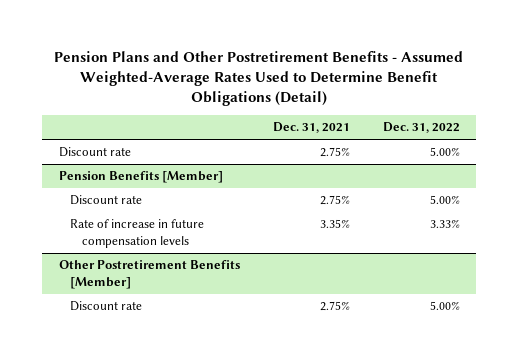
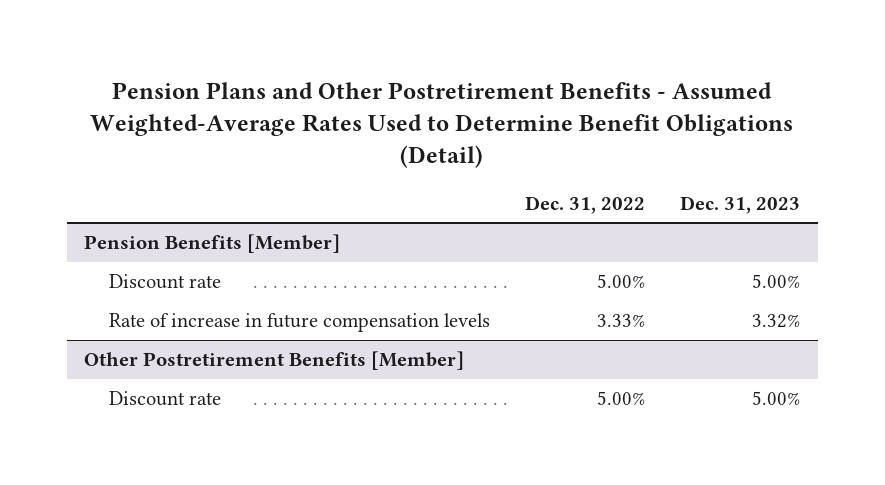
- | Dec. 31, 2021 | Dec. 31, 2022
+ | Dec. 31, 2022 | Dec. 31, 2023
- Discount rate | 2.75% | 5.00%

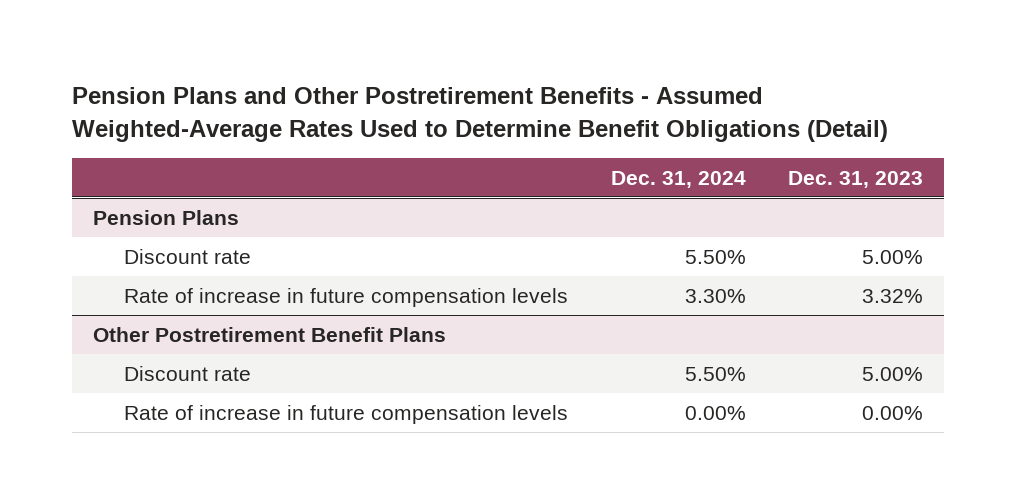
- | Dec. 31, 2022 | Dec. 31, 2023
+ | Dec. 31, 2024 | Dec. 31, 2023
- Pension Benefits [Member]
+ Pension Plans
- Other Postretirement Benefits [Member]
+ Other Postretirement Benefit Plans
+ Rate of increase in future compensation levels | 0.00% | 0.00%

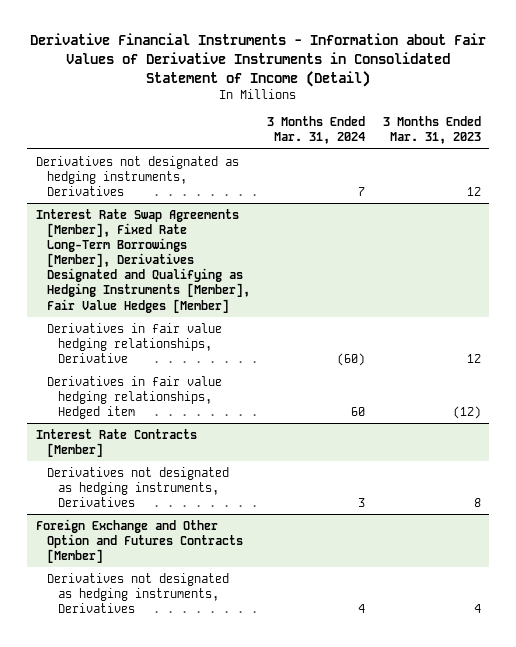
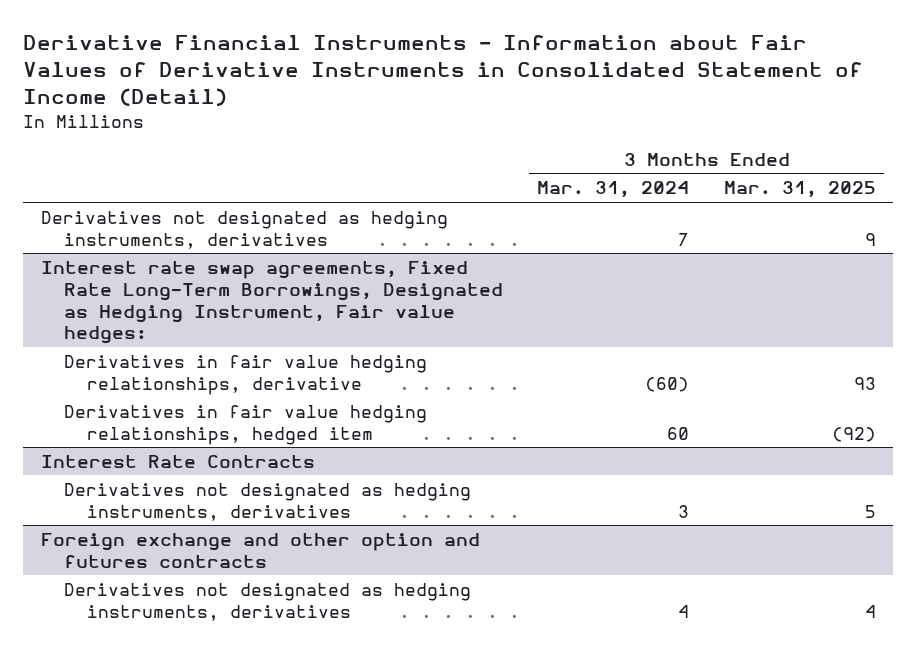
- | 3 Months Ended Mar. 31, 2024 | 3 Months Ended Mar. 31, 2023
+ | 3 Months Ended Mar. 31, 2024 | 3 Months Ended Mar. 31, 2025
- Derivatives not designated as hedging instruments, Derivatives | 7 | 12
- Interest Rate Swap Agreements [Member], Fixed Rate Long-Term Borrowings [Member], Derivatives Designated and Qualifying as Hedging Instruments [Member], Fair Value Hedges [Member]
- Derivatives in fair value hedging relationships, Derivative | (60) | 12
- Derivatives in fair value hedging relationships, Hedged item | 60 | (12)
- Interest Rate Contracts [Member]
- Derivatives not designated as hedging instruments, Derivatives | 3 | 8
- Foreign Exchange and Other Option and Futures Contracts [Member]
- Derivatives not designated as hedging instruments, Derivatives | 4 | 4
+ Derivatives not designated as hedging instruments, derivatives | 7 | 9
+ Interest rate swap agreements, Fixed Rate Long-Term Borrowings, Designated as Hedging Instrument, Fair value hedges:
+ Derivatives in fair value hedging relationships, derivative | (60) | 93
+ Derivatives in fair value hedging relationships, hedged item | 60 | (92)
+ Interest Rate Contracts
+ Derivatives not designated as hedging instruments, derivatives | 3 | 5
+ Foreign exchange and other option and futures contracts
+ Derivatives not designated as hedging instruments, derivatives | 4 | 4

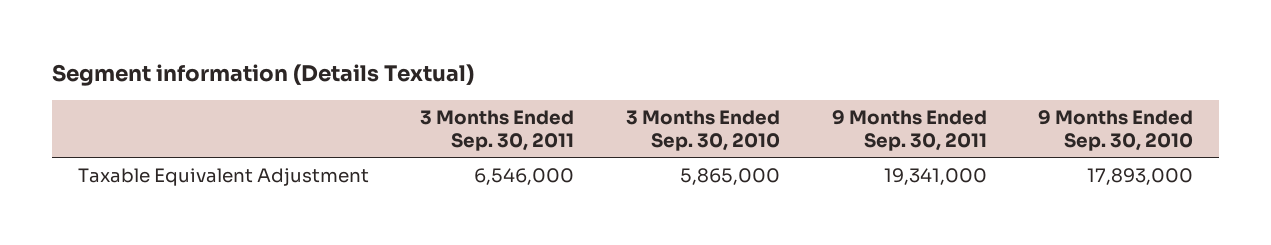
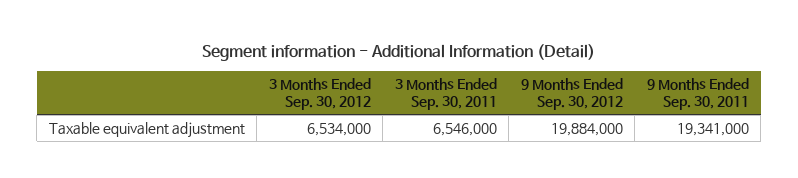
- Segment information (Details Textual)
+ Segment information - Additional Information (Detail)
- | 3 Months Ended Sep. 30, 2011 | 3 Months Ended Sep. 30, 2010 | 9 Months Ended Sep. 30, 2011 | 9 Months Ended Sep. 30, 2010
+ | 3 Months Ended Sep. 30, 2012 | 3 Months Ended Sep. 30, 2011 | 9 Months Ended Sep. 30, 2012 | 9 Months Ended Sep. 30, 2011
- Taxable Equivalent Adjustment | 6,546,000 | 5,865,000 | 19,341,000 | 17,893,000
+ Taxable equivalent adjustment | 6,534,000 | 6,546,000 | 19,884,000 | 19,341,000

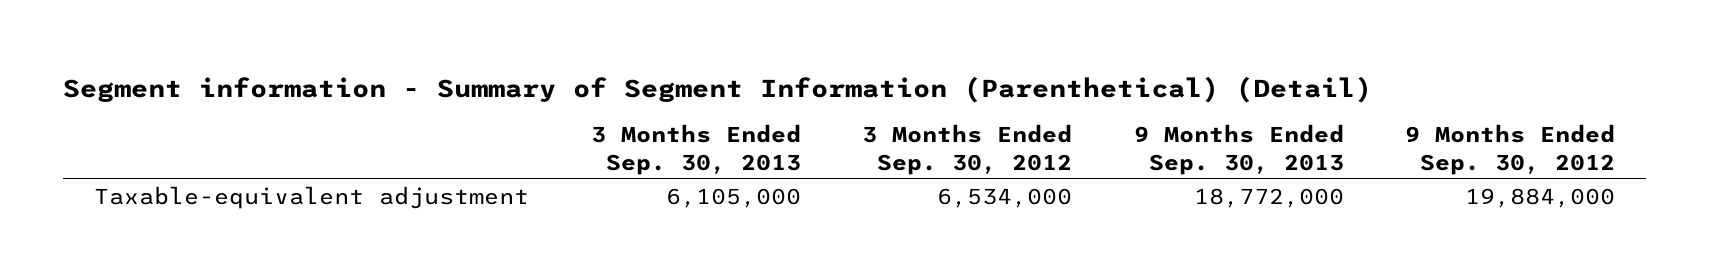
- Segment information - Additional Information (Detail)
+ Segment information - Summary of Segment Information (Parenthetical) (Detail)
- | 3 Months Ended Sep. 30, 2012 | 3 Months Ended Sep. 30, 2011 | 9 Months Ended Sep. 30, 2012 | 9 Months Ended Sep. 30, 2011
+ | 3 Months Ended Sep. 30, 2013 | 3 Months Ended Sep. 30, 2012 | 9 Months Ended Sep. 30, 2013 | 9 Months Ended Sep. 30, 2012
- Taxable equivalent adjustment | 6,534,000 | 6,546,000 | 19,884,000 | 19,341,000
+ Taxable-equivalent adjustment | 6,105,000 | 6,534,000 | 18,772,000 | 19,884,000

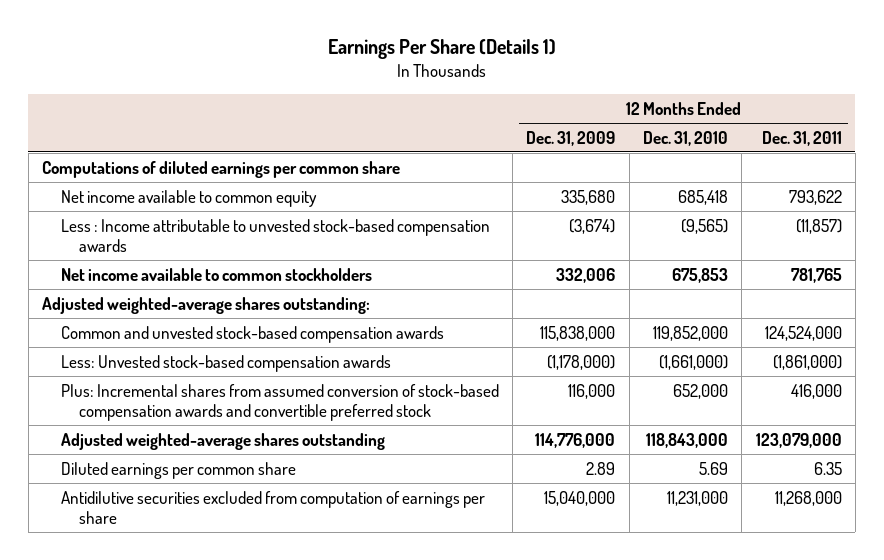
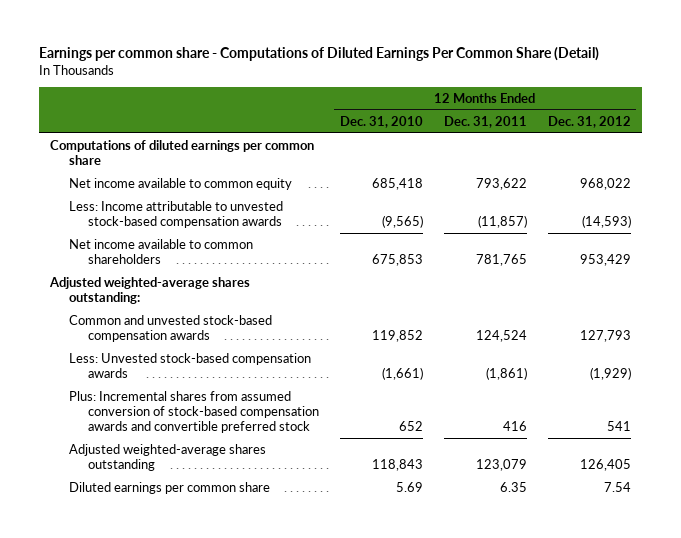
- Earnings Per Share (Details 1)
+ Earnings per common share - Computations of Diluted Earnings Per Common Share (Detail)
- | 12 Months Ended Dec. 31, 2009 | 12 Months Ended Dec. 31, 2010 | 12 Months Ended Dec. 31, 2011
+ | 12 Months Ended Dec. 31, 2010 | 12 Months Ended Dec. 31, 2011 | 12 Months Ended Dec. 31, 2012
- Less : Income attributable to unvested stock-based compensation awards | (3,674) | (9,565) | (11,857)
- Net income available to common stockholders | 332,006 | 675,853 | 781,765
+ Less: Income attributable to unvested stock-based compensation awards | (9,565) | (11,857) | (14,593)
+ Net income available to common shareholders | 675,853 | 781,765 | 953,429
- Common and unvested stock-based compensation awards | 115,838,000 | 119,852,000 | 124,524,000
- Less: Unvested stock-based compensation awards | (1,178,000) | (1,661,000) | (1,861,000)
- Plus: Incremental shares from assumed conversion of stock-based compensation awards and convertible preferred stock | 116,000 | 652,000 | 416,000
- Adjusted weighted-average shares outstanding | 114,776,000 | 118,843,000 | 123,079,000
+ Common and unvested stock-based compensation awards | 119,852 | 124,524 | 127,793
+ Less: Unvested stock-based compensation awards | (1,661) | (1,861) | (1,929)
+ Plus: Incremental shares from assumed conversion of stock-based compensation awards and convertible preferred stock | 652 | 416 | 541
+ Adjusted weighted-average shares outstanding | 118,843 | 123,079 | 126,405
- Antidilutive securities excluded from computation of earnings per share | 15,040,000 | 11,231,000 | 11,268,000

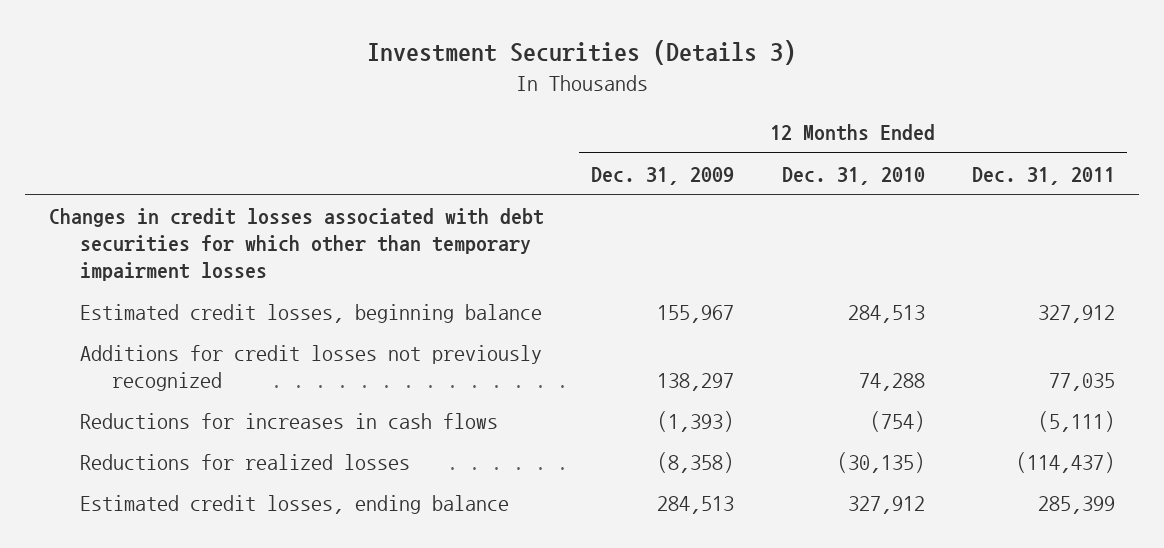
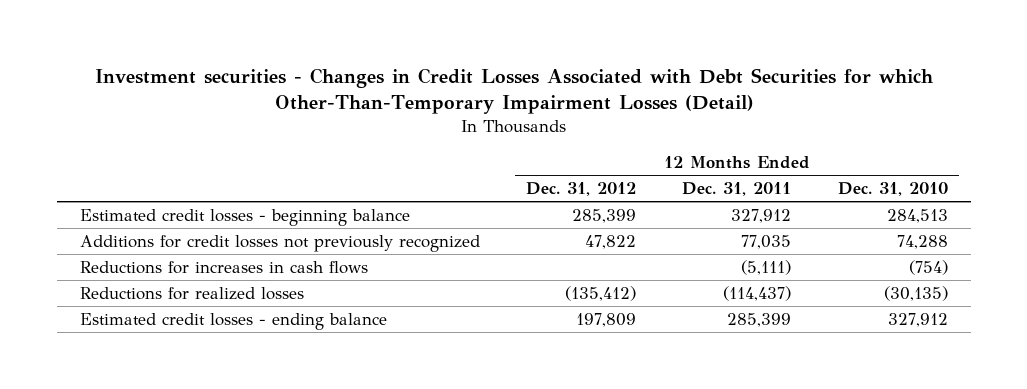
- Investment Securities (Details 3)
+ Investment securities - Changes in Credit Losses Associated with Debt Securities for which Other-Than-Temporary Impairment Losses (Detail)
- | 12 Months Ended Dec. 31, 2009 | 12 Months Ended Dec. 31, 2010 | 12 Months Ended Dec. 31, 2011
+ | 12 Months Ended Dec. 31, 2012 | 12 Months Ended Dec. 31, 2011 | 12 Months Ended Dec. 31, 2010
- Changes in credit losses associated with debt securities for which other than temporary impairment losses
- Estimated credit losses, beginning balance | 155,967 | 284,513 | 327,912
+ Estimated credit losses - beginning balance | 285,399 | 327,912 | 284,513
- Estimated credit losses, ending balance | 284,513 | 327,912 | 285,399
+ Estimated credit losses - ending balance | 197,809 | 285,399 | 327,912

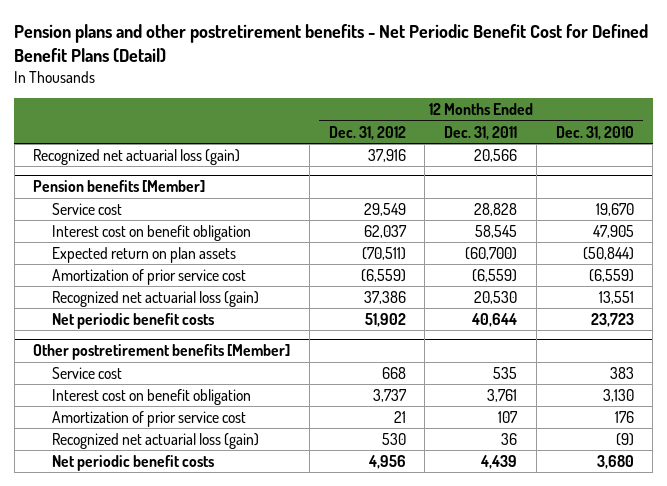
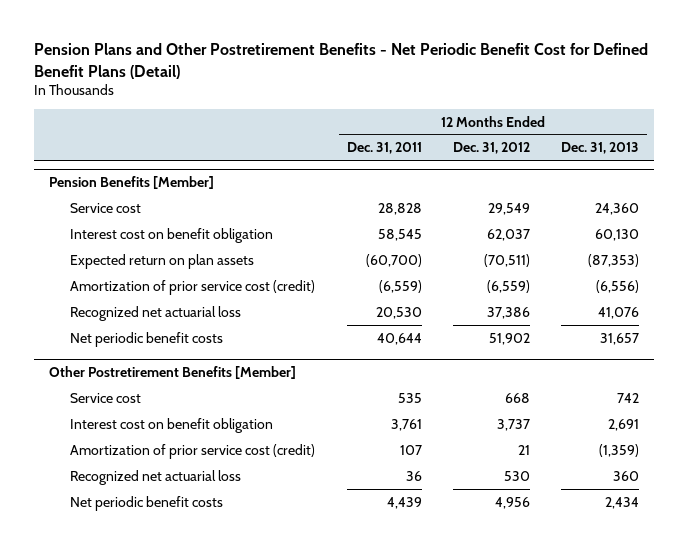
- Pension plans and other postretirement benefits - Net Periodic Benefit Cost for Defined Benefit Plans (Detail)
+ Pension Plans and Other Postretirement Benefits - Net Periodic Benefit Cost for Defined Benefit Plans (Detail)
- | 12 Months Ended Dec. 31, 2012 | 12 Months Ended Dec. 31, 2011 | 12 Months Ended Dec. 31, 2010
+ | 12 Months Ended Dec. 31, 2011 | 12 Months Ended Dec. 31, 2012 | 12 Months Ended Dec. 31, 2013
- Recognized net actuarial loss (gain) | 37,916 | 20,566 |
- Pension benefits [Member]
+ Pension Benefits [Member]
- Amortization of prior service cost | (6,559) | (6,559) | (6,559)
- Recognized net actuarial loss (gain) | 37,386 | 20,530 | 13,551
+ Amortization of prior service cost (credit) | (6,559) | (6,559) | (6,556)
+ Recognized net actuarial loss | 20,530 | 37,386 | 41,076
- Other postretirement benefits [Member]
+ Other Postretirement Benefits [Member]
- Amortization of prior service cost | 21 | 107 | 176
- Recognized net actuarial loss (gain) | 530 | 36 | (9)
+ Amortization of prior service cost (credit) | 107 | 21 | (1,359)
+ Recognized net actuarial loss | 36 | 530 | 360

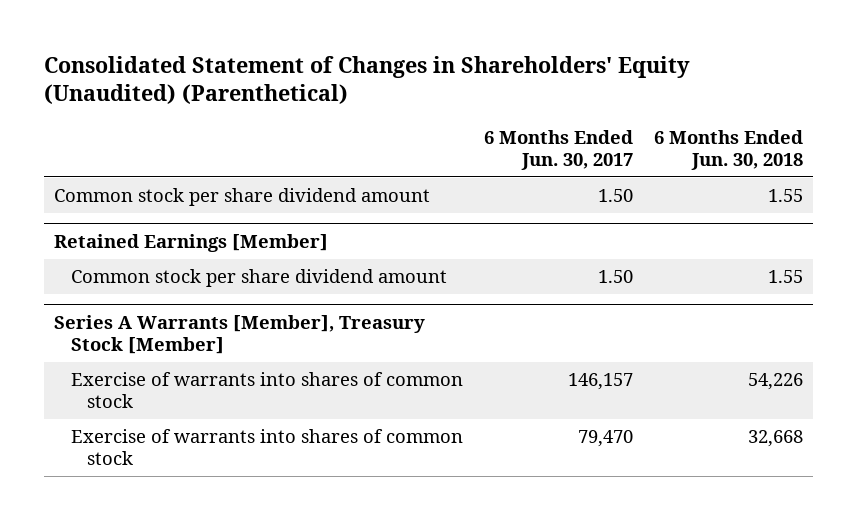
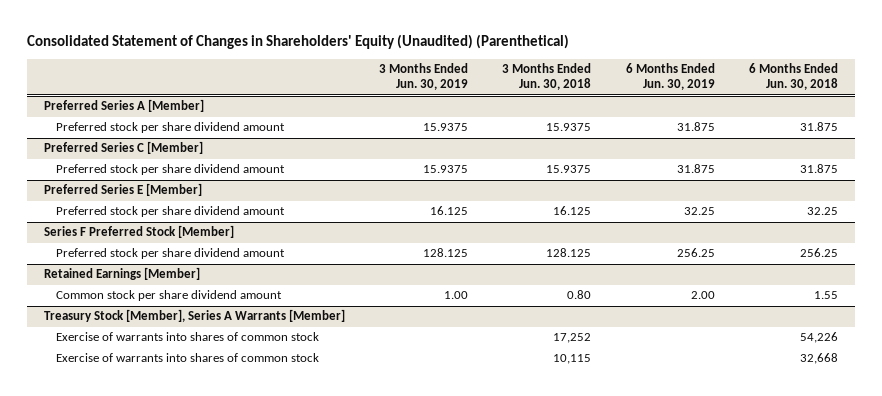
- | 6 Months Ended Jun. 30, 2017 | 6 Months Ended Jun. 30, 2018
+ | 3 Months Ended Jun. 30, 2019 | 3 Months Ended Jun. 30, 2018 | 6 Months Ended Jun. 30, 2019 | 6 Months Ended Jun. 30, 2018
- Common stock per share dividend amount | 1.50 | 1.55
+ Preferred Series A [Member]
+ Preferred stock per share dividend amount | 15.9375 | 15.9375 | 31.875 | 31.875
+ Preferred Series C [Member]
+ Preferred stock per share dividend amount | 15.9375 | 15.9375 | 31.875 | 31.875
+ Preferred Series E [Member]
+ Preferred stock per share dividend amount | 16.125 | 16.125 | 32.25 | 32.25
+ Series F Preferred Stock [Member]
+ Preferred stock per share dividend amount | 128.125 | 128.125 | 256.25 | 256.25
- Series A Warrants [Member], Treasury Stock [Member]
+ Treasury Stock [Member], Series A Warrants [Member]

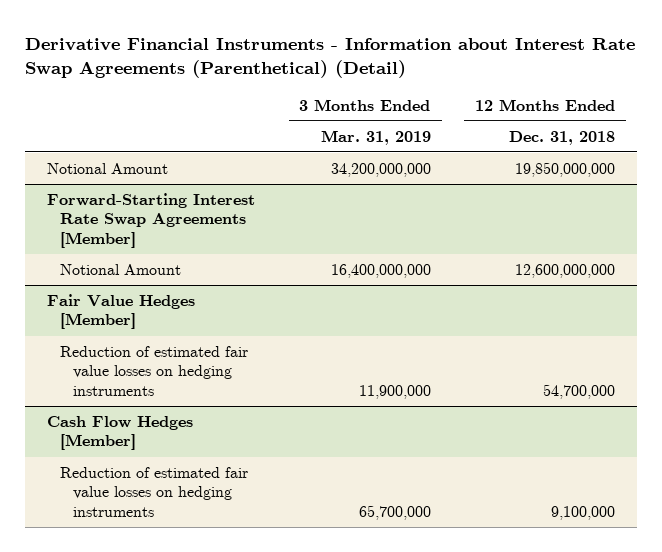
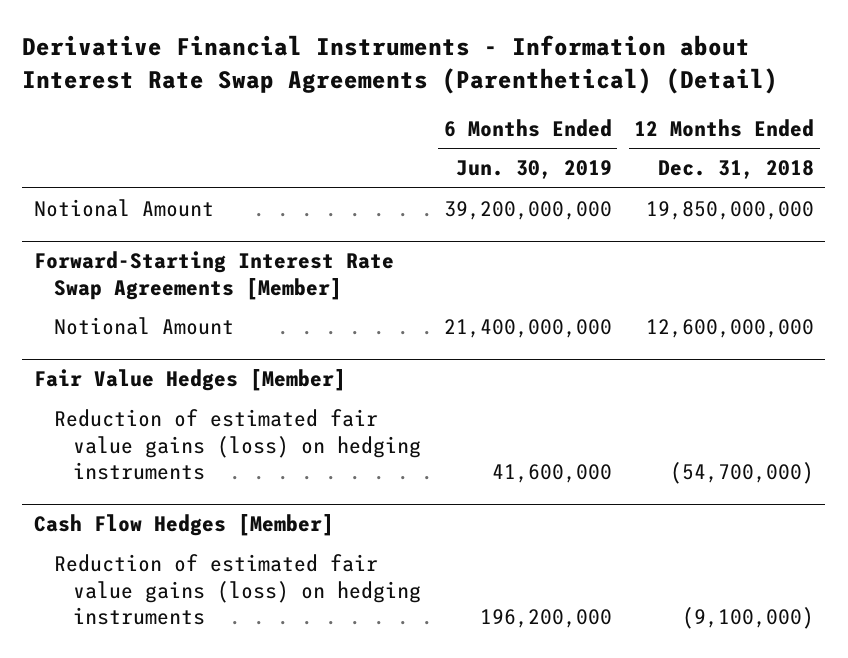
- | 3 Months Ended Mar. 31, 2019 | 12 Months Ended Dec. 31, 2018
+ | 6 Months Ended Jun. 30, 2019 | 12 Months Ended Dec. 31, 2018
@ Fair Value Hedges [Member]
- Reduction of estimated fair value losses on hedging instruments | 11,900,000 | 54,700,000
+ Reduction of estimated fair value gains (loss) on hedging instruments | 41,600,000 | (54,700,000)
@ Cash Flow Hedges [Member]
- Reduction of estimated fair value losses on hedging instruments | 65,700,000 | 9,100,000
+ Reduction of estimated fair value gains (loss) on hedging instruments | 196,200,000 | (9,100,000)

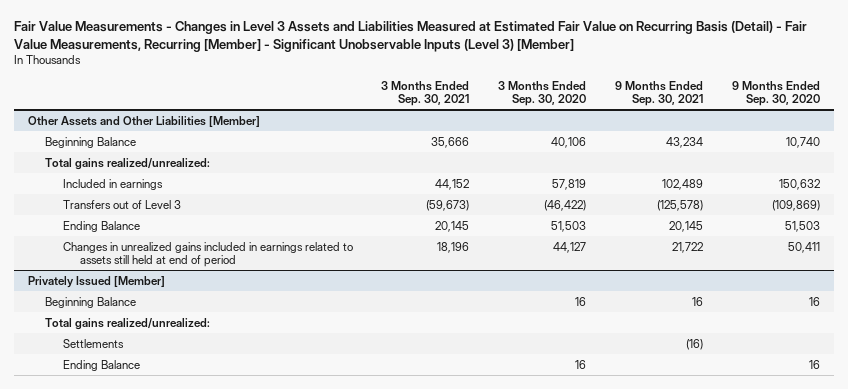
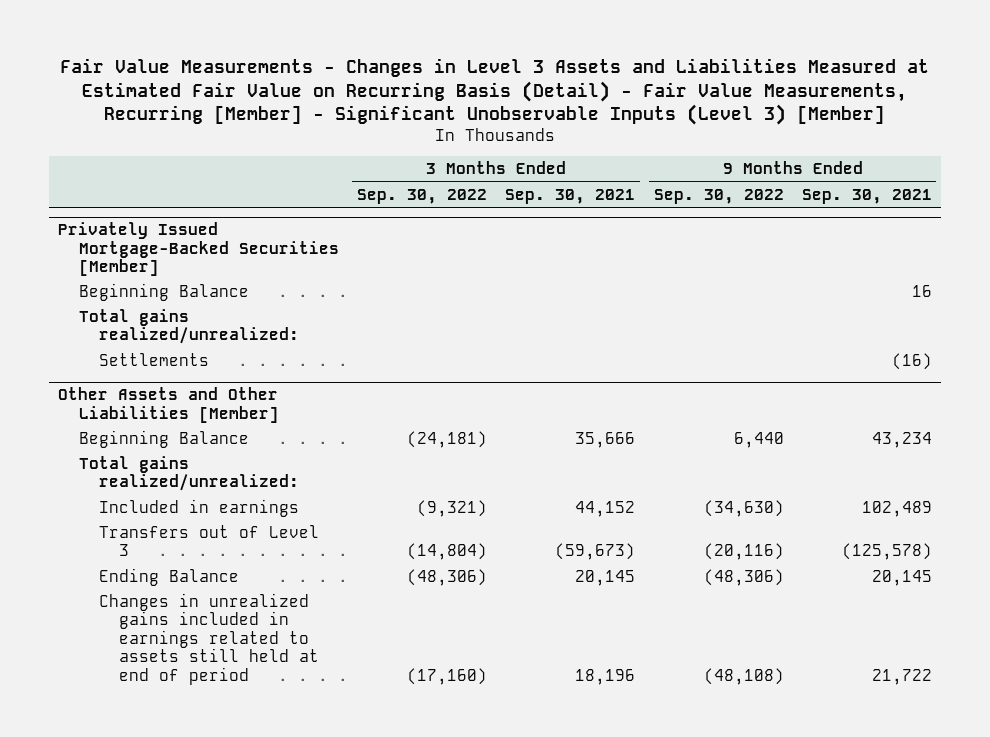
- | 3 Months Ended Sep. 30, 2021 | 3 Months Ended Sep. 30, 2020 | 9 Months Ended Sep. 30, 2021 | 9 Months Ended Sep. 30, 2020
+ | 3 Months Ended Sep. 30, 2022 | 3 Months Ended Sep. 30, 2021 | 9 Months Ended Sep. 30, 2022 | 9 Months Ended Sep. 30, 2021
+ Privately Issued Mortgage-Backed Securities [Member]
+ Beginning Balance | | | | 16
+ Total gains realized/unrealized:
+ Settlements | | | | (16)
- Privately Issued [Member]
- Beginning Balance | | 16 | 16 | 16
- Total gains realized/unrealized:
- Settlements | | | (16) |
- Ending Balance | | 16 | | 16

